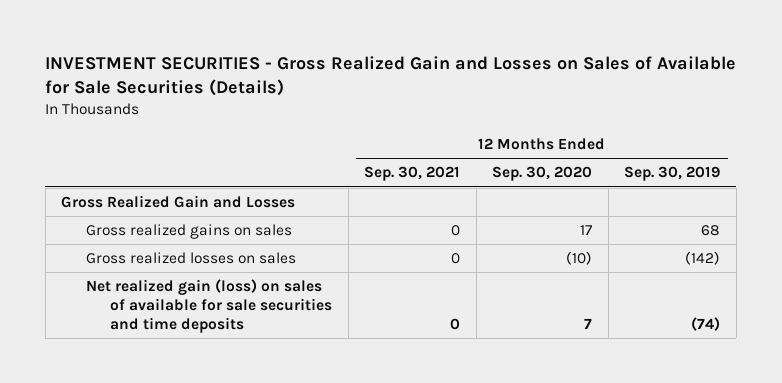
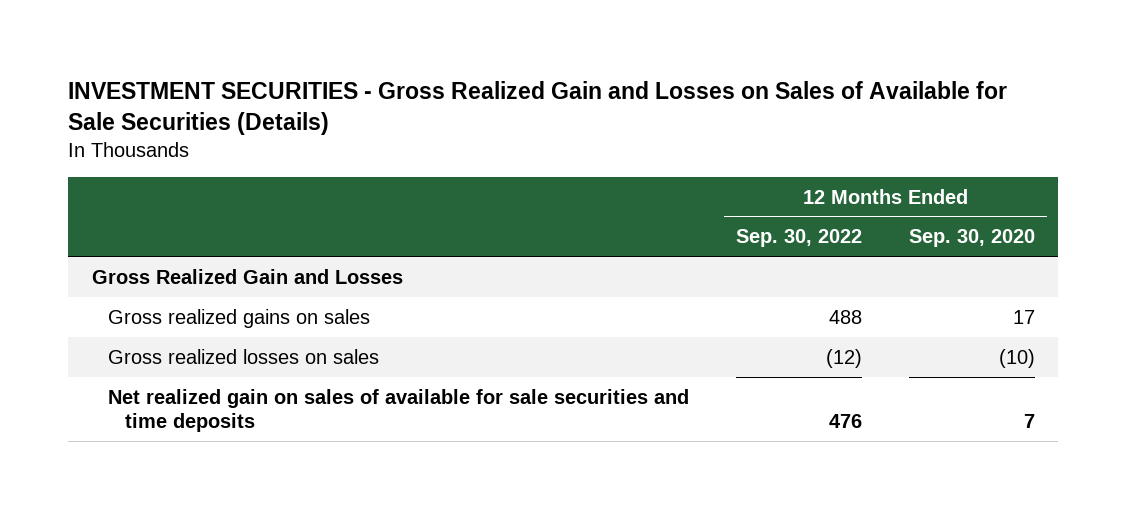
- | 12 Months Ended Sep. 30, 2021 | 12 Months Ended Sep. 30, 2020 | 12 Months Ended Sep. 30, 2019
+ | 12 Months Ended Sep. 30, 2022 | 12 Months Ended Sep. 30, 2020
- Net realized gain (loss) on sales of available for sale securities and time deposits | 0 | 7 | (74)
+ Net realized gain on sales of available for sale securities and time deposits | 476 | 7

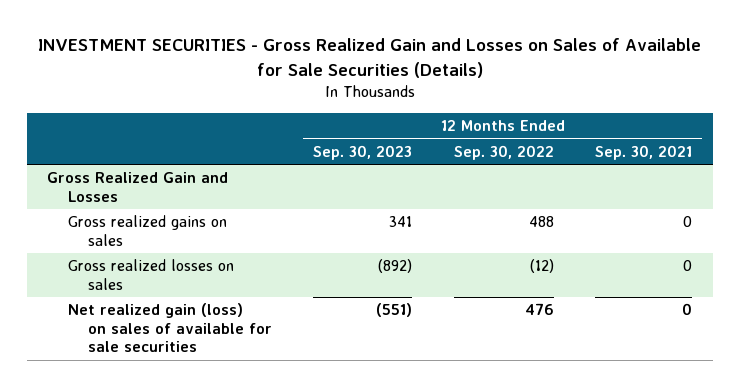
- | 12 Months Ended Sep. 30, 2022 | 12 Months Ended Sep. 30, 2020
+ | 12 Months Ended Sep. 30, 2023 | 12 Months Ended Sep. 30, 2022 | 12 Months Ended Sep. 30, 2021
- Net realized gain on sales of available for sale securities and time deposits | 476 | 7
+ Net realized gain (loss) on sales of available for sale securities | (551) | 476 | 0

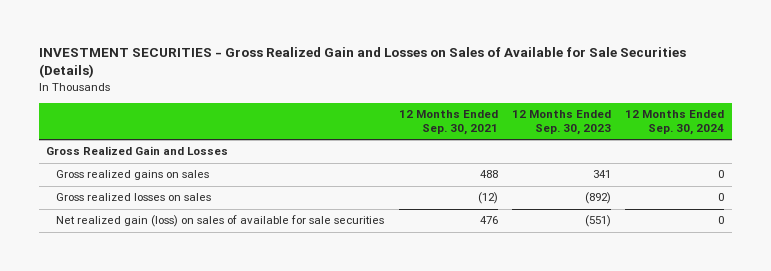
- | 12 Months Ended Sep. 30, 2023 | 12 Months Ended Sep. 30, 2022 | 12 Months Ended Sep. 30, 2021
+ | 12 Months Ended Sep. 30, 2021 | 12 Months Ended Sep. 30, 2023 | 12 Months Ended Sep. 30, 2024
- Gross realized gains on sales | 341 | 488 | 0
- Gross realized losses on sales | (892) | (12) | 0
- Net realized gain (loss) on sales of available for sale securities | (551) | 476 | 0
+ Gross realized gains on sales | 488 | 341 | 0
+ Gross realized losses on sales | (12) | (892) | 0
+ Net realized gain (loss) on sales of available for sale securities | 476 | (551) | 0

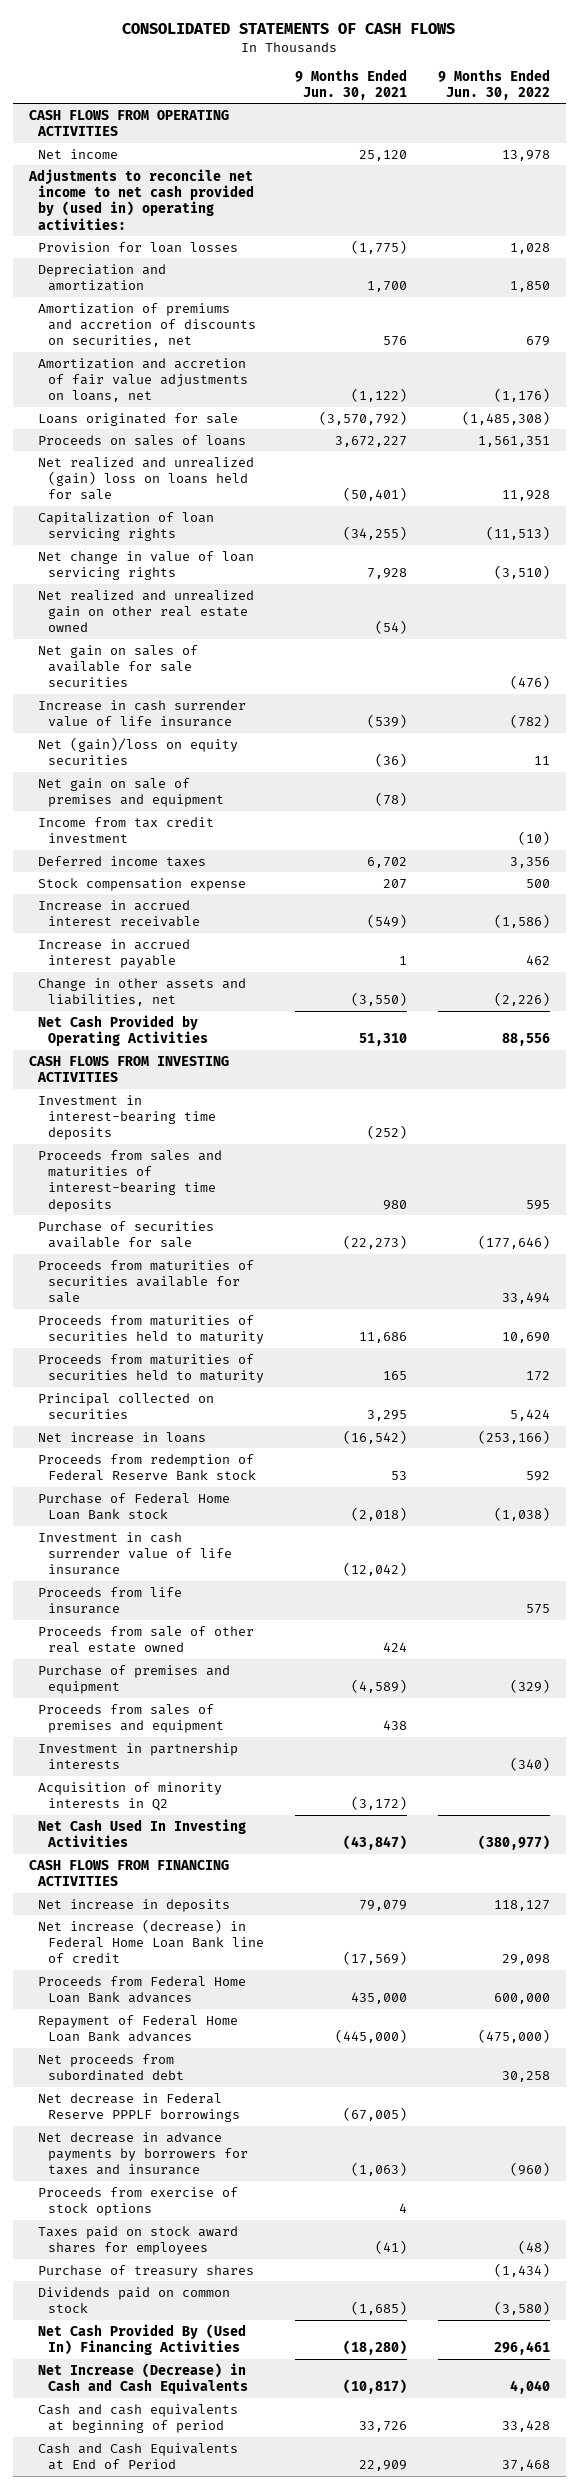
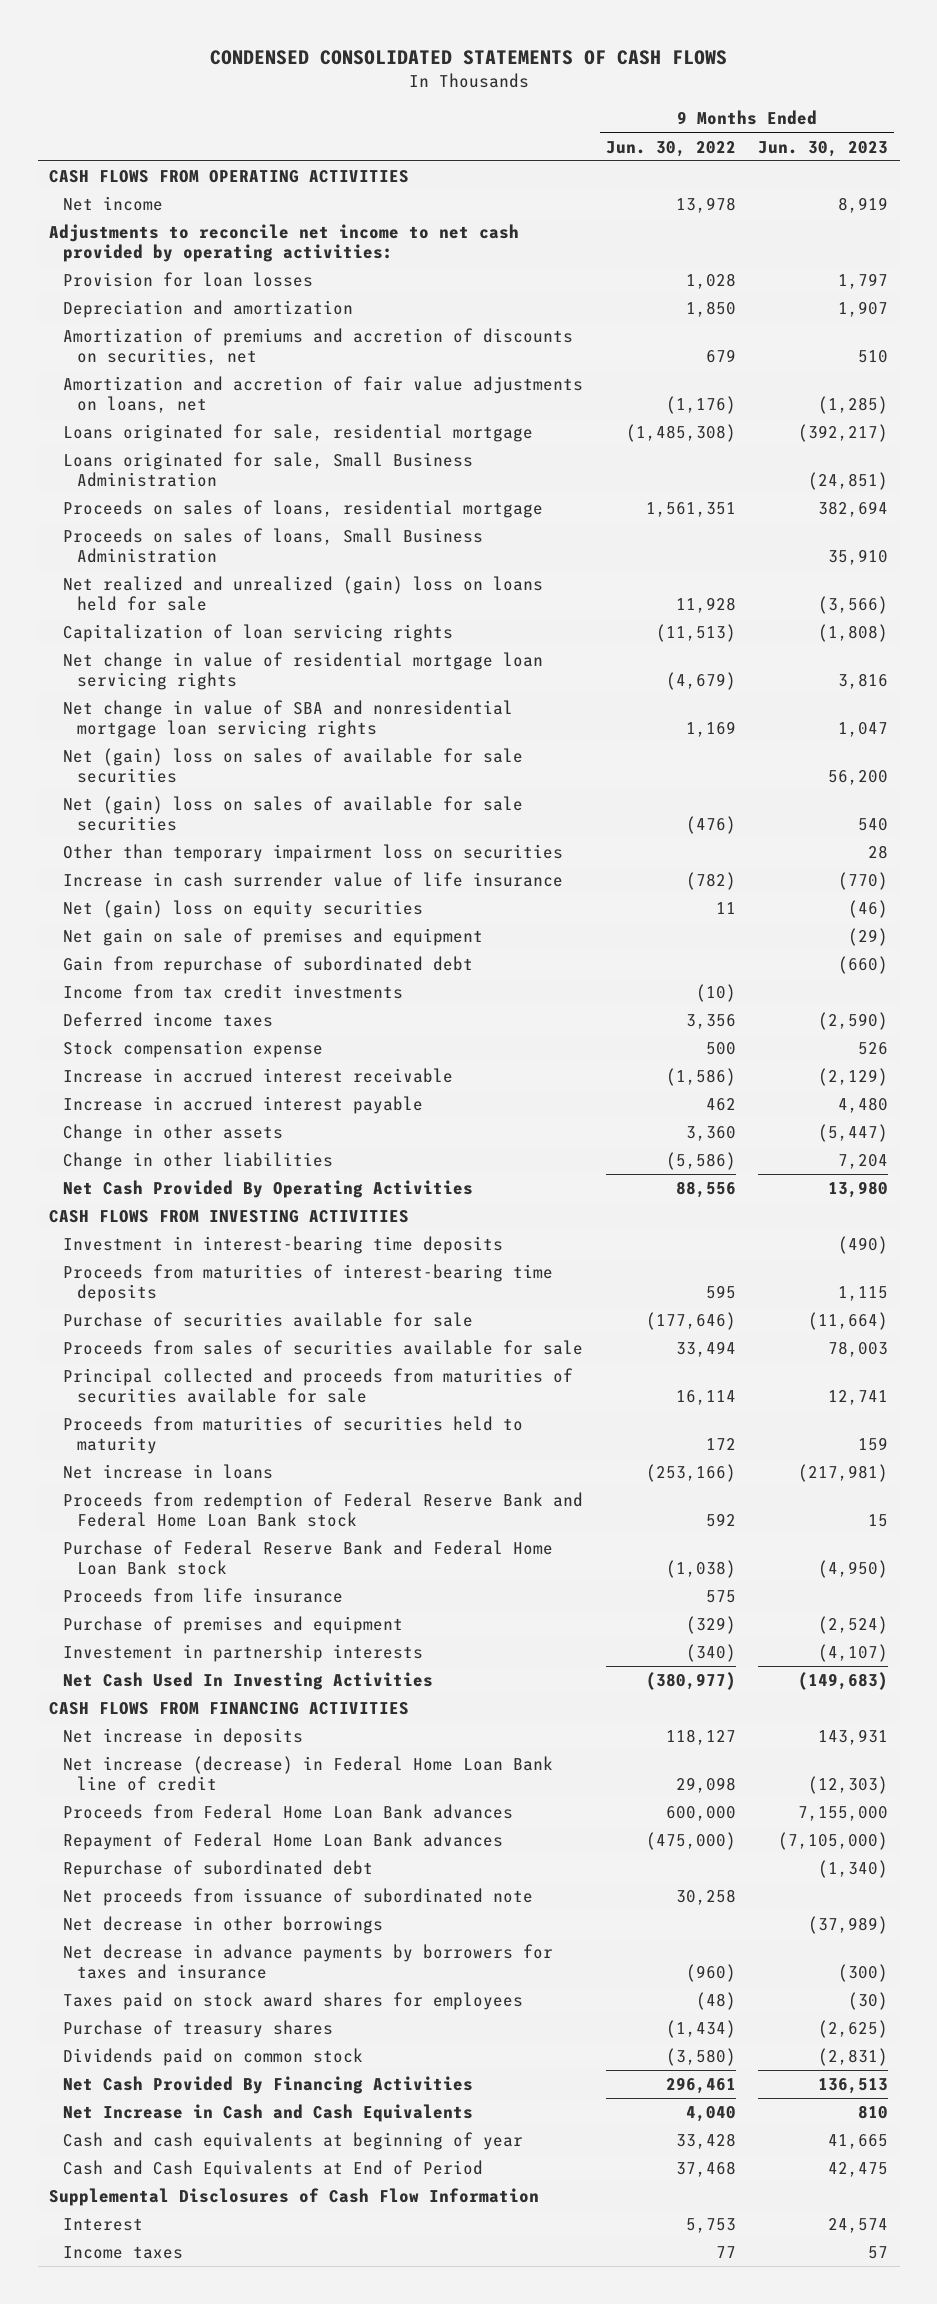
- CONSOLIDATED STATEMENTS OF CASH FLOWS
+ CONDENSED CONSOLIDATED STATEMENTS OF CASH FLOWS
- | 9 Months Ended Jun. 30, 2021 | 9 Months Ended Jun. 30, 2022
+ | 9 Months Ended Jun. 30, 2022 | 9 Months Ended Jun. 30, 2023
- Adjustments to reconcile net income to net cash provided by (used in) operating activities:
+ Adjustments to reconcile net income to net cash provided by operating activities:
- Loans originated for sale | (3,570,792) | (1,485,308)
- Proceeds on sales of loans | 3,672,227 | 1,561,351
+ Loans originated for sale, residential mortgage | (1,485,308) | (392,217)
+ Loans originated for sale, Small Business Administration | | (24,851)
+ Proceeds on sales of loans, residential mortgage | 1,561,351 | 382,694
+ Proceeds on sales of loans, Small Business Administration | | 35,910
- Net change in value of loan servicing rights | 7,928 | (3,510)
- Net realized and unrealized gain on other real estate owned | (54) |
- Net gain on sales of available for sale securities | | (476)
+ Net change in value of residential mortgage loan servicing rights | (4,679) | 3,816
+ Net change in value of SBA and nonresidential mortgage loan servicing rights | 1,169 | 1,047
+ Net (gain) loss on sales of available for sale securities | | 56,200
+ Net (gain) loss on sales of available for sale securities | (476) | 540
+ Other than temporary impairment loss on securities | | 28
- Net (gain)/loss on equity securities | (36) | 11
+ Net (gain) loss on equity securities | 11 | (46)
- Income from tax credit investment | | (10)
+ Gain from repurchase of subordinated debt | | (660)
+ Income from tax credit investments | (10) |
- Change in other assets and liabilities, net | (3,550) | (2,226)
- Net Cash Provided by Operating Activities | 51,310 | 88,556
+ Change in other assets | 3,360 | (5,447)
+ Change in other liabilities | (5,586) | 7,204
+ Net Cash Provided By Operating Activities | 88,556 | 13,980
- Proceeds from sales and maturities of interest-bearing time deposits | 980 | 595
+ Proceeds from maturities of interest-bearing time deposits | 595 | 1,115
- Proceeds from maturities of securities available for sale | | 33,494
- Proceeds from maturities of securities held to maturity | 11,686 | 10,690
+ Proceeds from sales of securities available for sale | 33,494 | 78,003
+ Principal collected and proceeds from maturities of securities available for sale | 16,114 | 12,741
- Principal collected on securities | 3,295 | 5,424
- Proceeds from redemption of Federal Reserve Bank stock | 53 | 592
- Purchase of Federal Home Loan Bank stock | (2,018) | (1,038)
- Investment in cash surrender value of life insurance | (12,042) |
+ Proceeds from redemption of Federal Reserve Bank and Federal Home Loan Bank stock | 592 | 15
+ Purchase of Federal Reserve Bank and Federal Home Loan Bank stock | (1,038) | (4,950)
- Proceeds from sale of other real estate owned | 424 |
- Proceeds from sales of premises and equipment | 438 |
- Investment in partnership interests | | (340)
- Acquisition of minority interests in Q2 | (3,172) |
+ Investement in partnership interests | (340) | (4,107)
- Net proceeds from subordinated debt | | 30,258
- Net decrease in Federal Reserve PPPLF borrowings | (67,005) |
+ Repurchase of subordinated debt | | (1,340)
+ Net proceeds from issuance of subordinated note | 30,258 |
+ Net decrease in other borrowings | | (37,989)
- Proceeds from exercise of stock options | 4 |
- Net Cash Provided By (Used In) Financing Activities | (18,280) | 296,461
- Net Increase (Decrease) in Cash and Cash Equivalents | (10,817) | 4,040
- Cash and cash equivalents at beginning of period | 33,726 | 33,428
+ Net Cash Provided By Financing Activities | 296,461 | 136,513
+ Net Increase in Cash and Cash Equivalents | 4,040 | 810
+ Cash and cash equivalents at beginning of year | 33,428 | 41,665
+ Supplemental Disclosures of Cash Flow Information
+ Interest | 5,753 | 24,574
+ Income taxes | 77 | 57

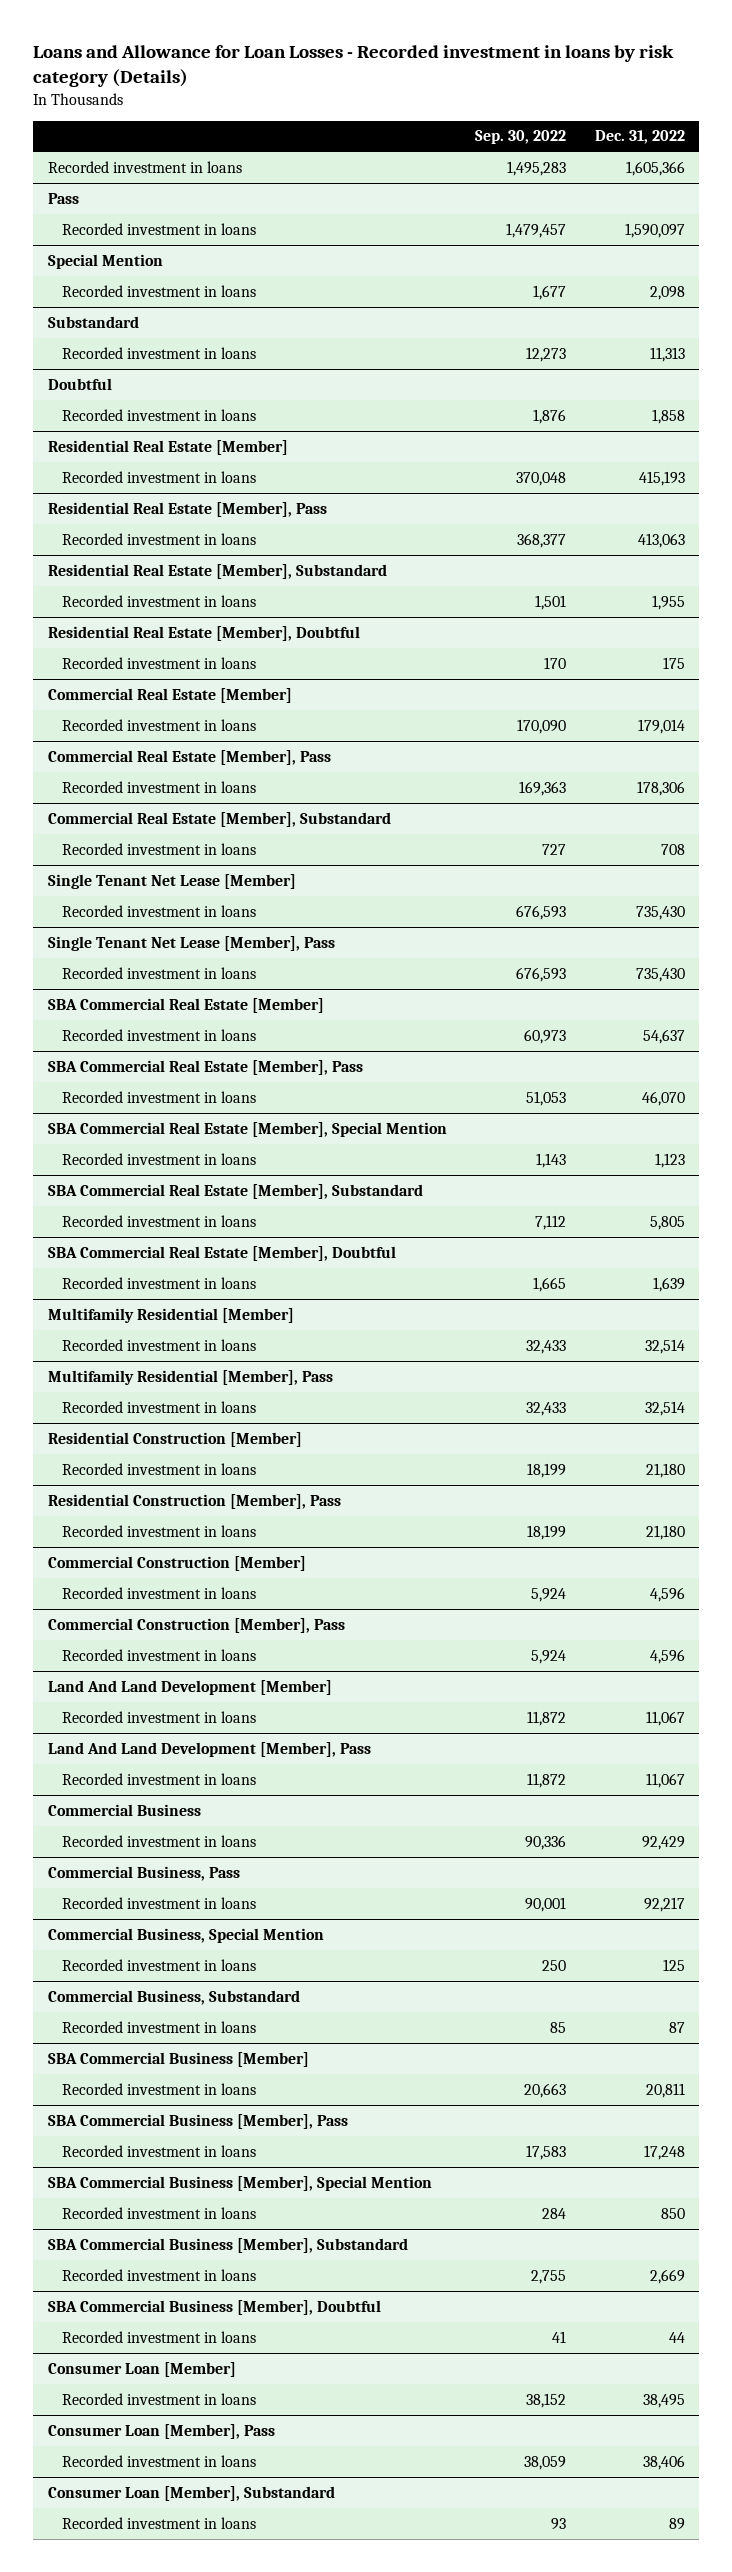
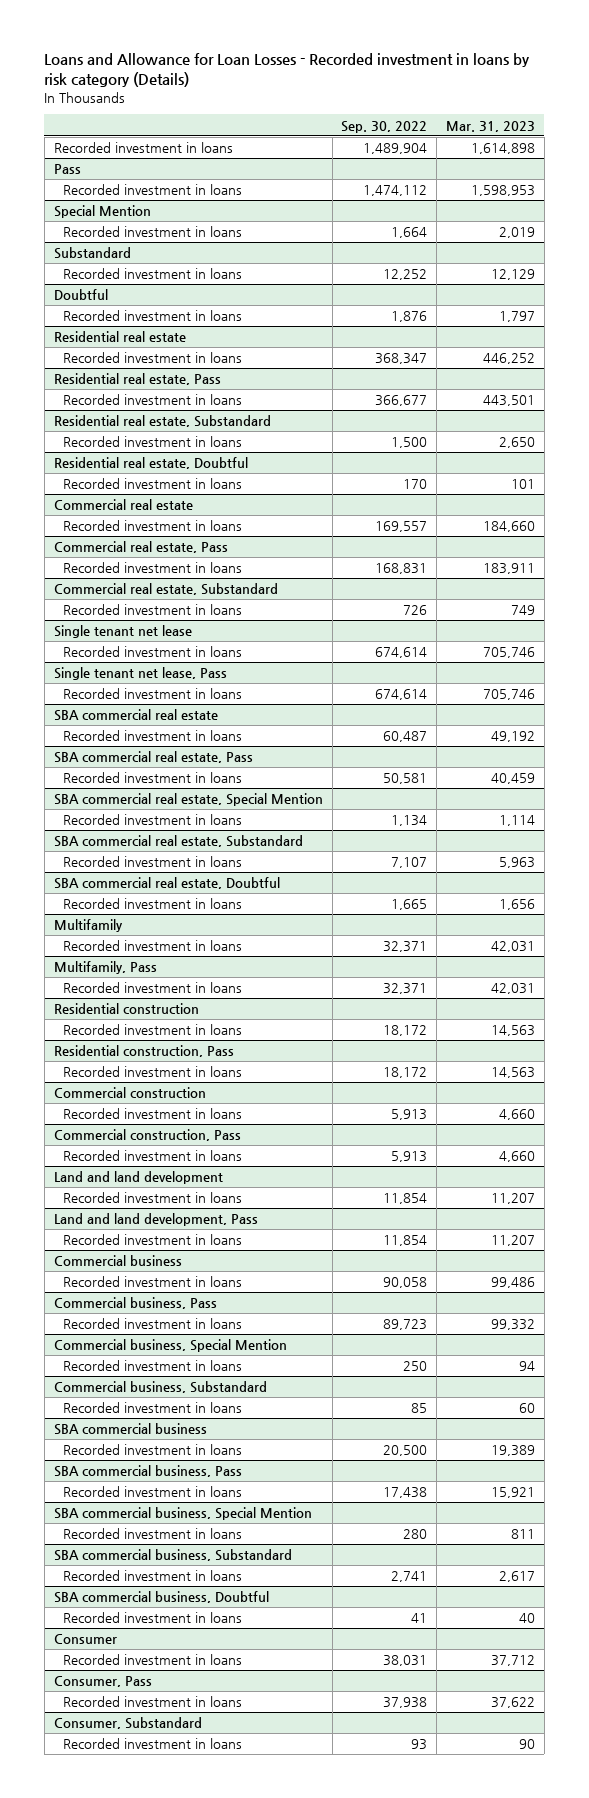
- | Sep. 30, 2022 | Dec. 31, 2022
+ | Sep. 30, 2022 | Mar. 31, 2023
- Recorded investment in loans | 1,495,283 | 1,605,366
+ Recorded investment in loans | 1,489,904 | 1,614,898
@ Pass
- Recorded investment in loans | 1,479,457 | 1,590,097
+ Recorded investment in loans | 1,474,112 | 1,598,953
@ Special Mention
- Recorded investment in loans | 1,677 | 2,098
+ Recorded investment in loans | 1,664 | 2,019
@ Substandard
- Recorded investment in loans | 12,273 | 11,313
+ Recorded investment in loans | 12,252 | 12,129
- Residential Real Estate [Member]
- Recorded investment in loans | 370,048 | 415,193
- Residential Real Estate [Member], Pass
- Recorded investment in loans | 368,377 | 413,063
- Residential Real Estate [Member], Substandard
- Recorded investment in loans | 1,501 | 1,955
- Residential Real Estate [Member], Doubtful
+ Residential real estate
+ Recorded investment in loans | 368,347 | 446,252
+ Residential real estate, Pass
+ Recorded investment in loans | 366,677 | 443,501
+ Residential real estate, Substandard
+ Recorded investment in loans | 1,500 | 2,650
+ Residential real estate, Doubtful
- Commercial Real Estate [Member]
- Recorded investment in loans | 170,090 | 179,014
- Commercial Real Estate [Member], Pass
- Recorded investment in loans | 169,363 | 178,306
- Commercial Real Estate [Member], Substandard
- Recorded investment in loans | 727 | 708
- Single Tenant Net Lease [Member]
- Recorded investment in loans | 676,593 | 735,430
- Single Tenant Net Lease [Member], Pass
- Recorded investment in loans | 676,593 | 735,430
- SBA Commercial Real Estate [Member]
- Recorded investment in loans | 60,973 | 54,637
- SBA Commercial Real Estate [Member], Pass
- Recorded investment in loans | 51,053 | 46,070
- SBA Commercial Real Estate [Member], Special Mention
- Recorded investment in loans | 1,143 | 1,123
- SBA Commercial Real Estate [Member], Substandard
- Recorded investment in loans | 7,112 | 5,805
- SBA Commercial Real Estate [Member], Doubtful
+ Commercial real estate
+ Recorded investment in loans | 169,557 | 184,660
+ Commercial real estate, Pass
+ Recorded investment in loans | 168,831 | 183,911
+ Commercial real estate, Substandard
+ Recorded investment in loans | 726 | 749
+ Single tenant net lease
+ Recorded investment in loans | 674,614 | 705,746
+ Single tenant net lease, Pass
+ Recorded investment in loans | 674,614 | 705,746
+ SBA commercial real estate
+ Recorded investment in loans | 60,487 | 49,192
+ SBA commercial real estate, Pass
+ Recorded investment in loans | 50,581 | 40,459
+ SBA commercial real estate, Special Mention
+ Recorded investment in loans | 1,134 | 1,114
+ SBA commercial real estate, Substandard
+ Recorded investment in loans | 7,107 | 5,963
+ SBA commercial real estate, Doubtful
- Multifamily Residential [Member]
- Recorded investment in loans | 32,433 | 32,514
- Multifamily Residential [Member], Pass
- Recorded investment in loans | 32,433 | 32,514
- Residential Construction [Member]
- Recorded investment in loans | 18,199 | 21,180
- Residential Construction [Member], Pass
- Recorded investment in loans | 18,199 | 21,180
- Commercial Construction [Member]
- Recorded investment in loans | 5,924 | 4,596
- Commercial Construction [Member], Pass
- Recorded investment in loans | 5,924 | 4,596
- Land And Land Development [Member]
- Recorded investment in loans | 11,872 | 11,067
- Land And Land Development [Member], Pass
- Recorded investment in loans | 11,872 | 11,067
- Commercial Business
- Recorded investment in loans | 90,336 | 92,429
- Commercial Business, Pass
- Recorded investment in loans | 90,001 | 92,217
- Commercial Business, Special Mention
+ Multifamily
+ Recorded investment in loans | 32,371 | 42,031
+ Multifamily, Pass
+ Recorded investment in loans | 32,371 | 42,031
+ Residential construction
+ Recorded investment in loans | 18,172 | 14,563
+ Residential construction, Pass
+ Recorded investment in loans | 18,172 | 14,563
+ Commercial construction
+ Recorded investment in loans | 5,913 | 4,660
+ Commercial construction, Pass
+ Recorded investment in loans | 5,913 | 4,660
+ Land and land development
+ Recorded investment in loans | 11,854 | 11,207
+ Land and land development, Pass
+ Recorded investment in loans | 11,854 | 11,207
+ Commercial business
+ Recorded investment in loans | 90,058 | 99,486
+ Commercial business, Pass
+ Recorded investment in loans | 89,723 | 99,332
+ Commercial business, Special Mention
- Commercial Business, Substandard
+ Commercial business, Substandard
- SBA Commercial Business [Member]
- Recorded investment in loans | 20,663 | 20,811
- SBA Commercial Business [Member], Pass
- Recorded investment in loans | 17,583 | 17,248
- SBA Commercial Business [Member], Special Mention
- Recorded investment in loans | 284 | 850
- SBA Commercial Business [Member], Substandard
- Recorded investment in loans | 2,755 | 2,669
- SBA Commercial Business [Member], Doubtful
+ SBA commercial business
+ Recorded investment in loans | 20,500 | 19,389
+ SBA commercial business, Pass
+ Recorded investment in loans | 17,438 | 15,921
+ SBA commercial business, Special Mention
+ Recorded investment in loans | 280 | 811
+ SBA commercial business, Substandard
+ Recorded investment in loans | 2,741 | 2,617
+ SBA commercial business, Doubtful
- Consumer Loan [Member]
- Recorded investment in loans | 38,152 | 38,495
- Consumer Loan [Member], Pass
- Recorded investment in loans | 38,059 | 38,406
- Consumer Loan [Member], Substandard
+ Consumer
+ Recorded investment in loans | 38,031 | 37,712
+ Consumer, Pass
+ Recorded investment in loans | 37,938 | 37,622
+ Consumer, Substandard

